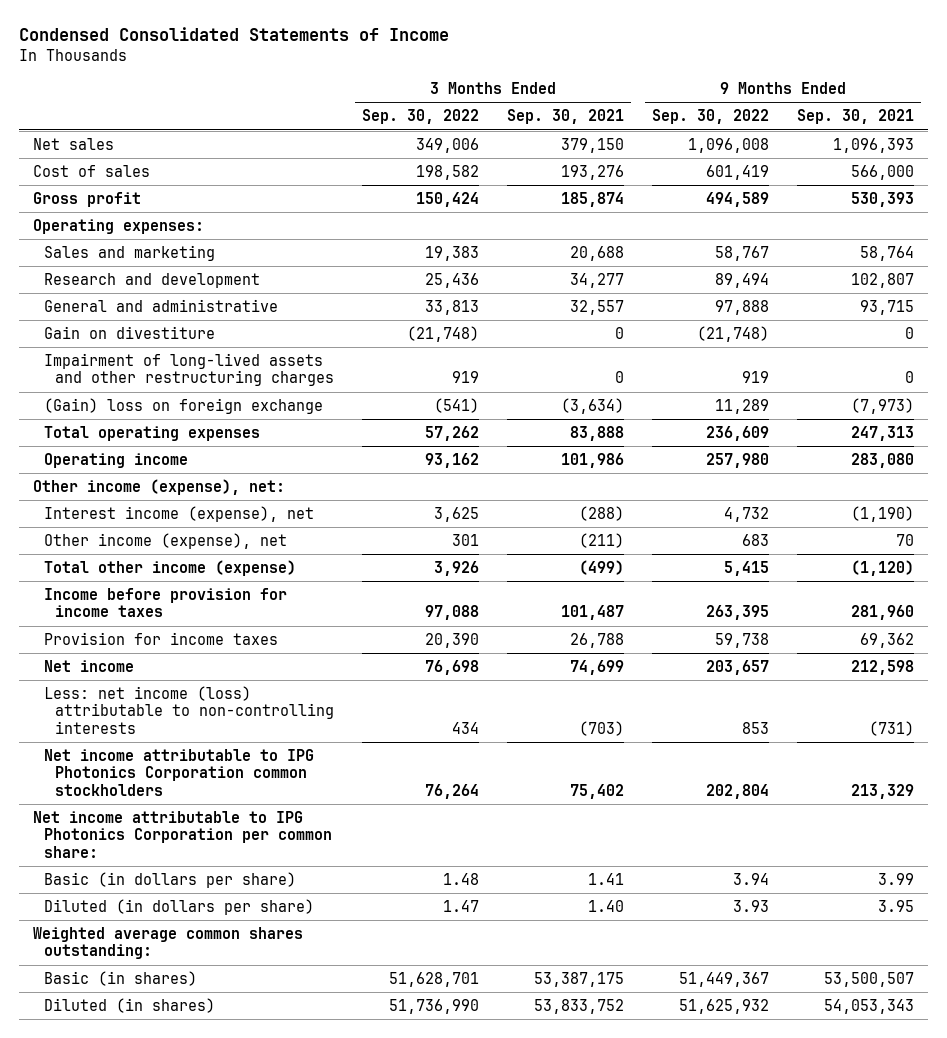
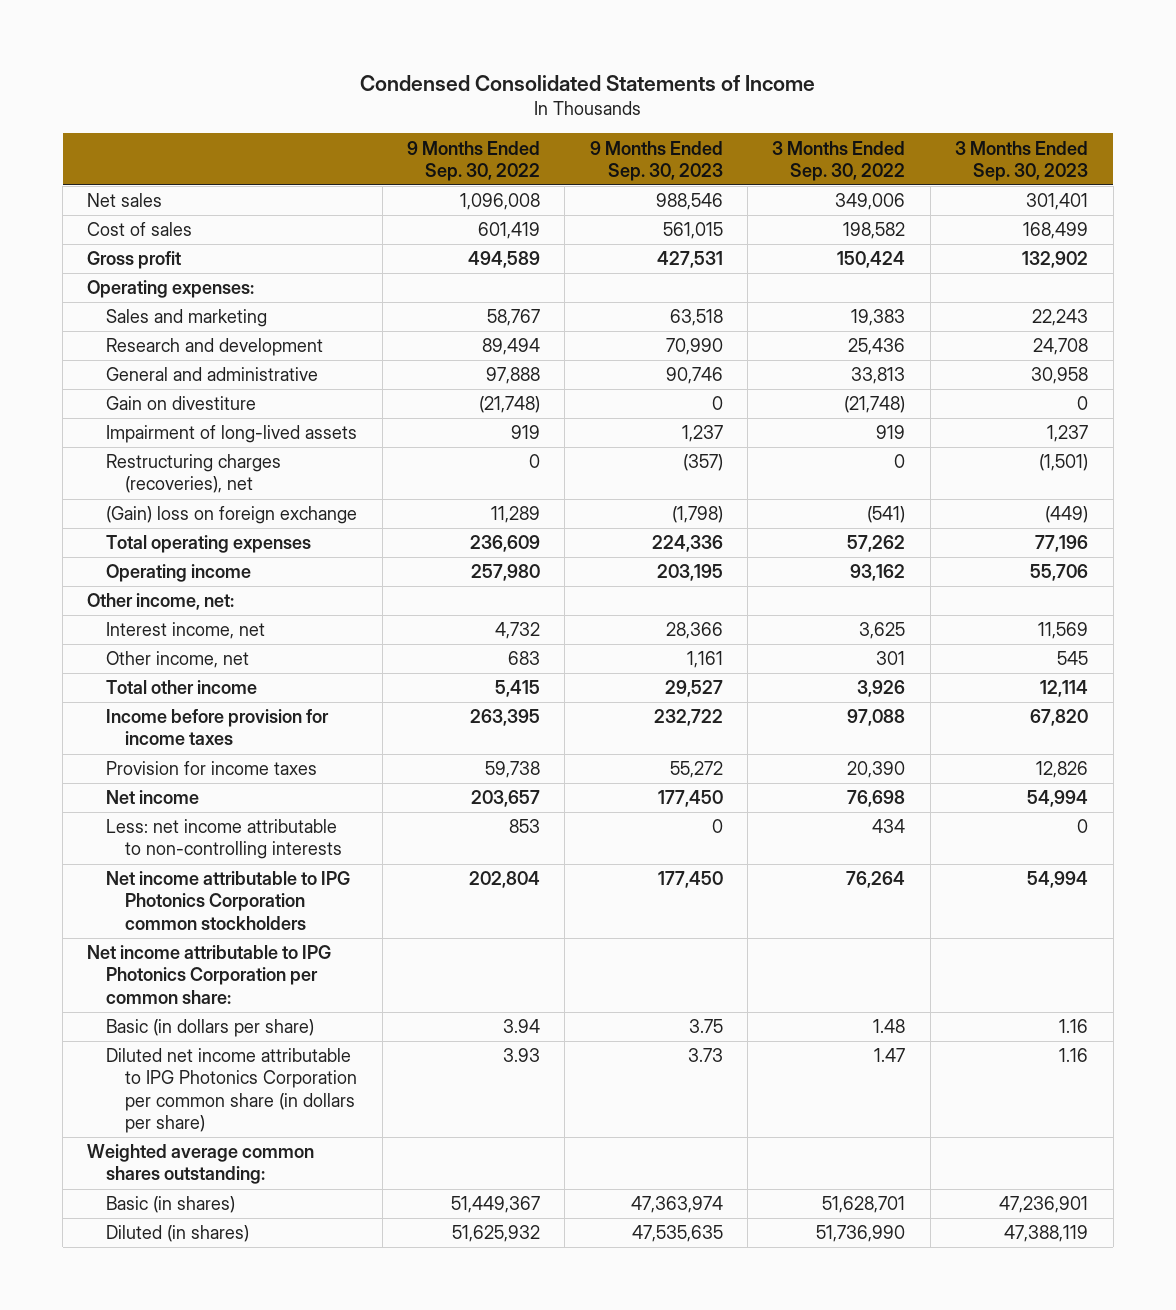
- | 3 Months Ended Sep. 30, 2022 | 3 Months Ended Sep. 30, 2021 | 9 Months Ended Sep. 30, 2022 | 9 Months Ended Sep. 30, 2021
+ | 9 Months Ended Sep. 30, 2022 | 9 Months Ended Sep. 30, 2023 | 3 Months Ended Sep. 30, 2022 | 3 Months Ended Sep. 30, 2023
- Impairment of long-lived assets and other restructuring charges | 919 | 0 | 919 | 0
+ Impairment of long-lived assets | 919 | 1,237 | 919 | 1,237
+ Restructuring charges (recoveries), net | 0 | (357) | 0 | (1,501)
- Other income (expense), net:
- Interest income (expense), net | 3,625 | (288) | 4,732 | (1,190)
- Other income (expense), net | 301 | (211) | 683 | 70
- Total other income (expense) | 3,926 | (499) | 5,415 | (1,120)
+ Other income, net:
+ Interest income, net | 4,732 | 28,366 | 3,625 | 11,569
+ Other income, net | 683 | 1,161 | 301 | 545
+ Total other income | 5,415 | 29,527 | 3,926 | 12,114
- Less: net income (loss) attributable to non-controlling interests | 434 | (703) | 853 | (731)
+ Less: net income attributable to non-controlling interests | 853 | 0 | 434 | 0
- Diluted (in dollars per share) | 1.47 | 1.40 | 3.93 | 3.95
+ Diluted net income attributable to IPG Photonics Corporation per common share (in dollars per share) | 3.93 | 3.73 | 1.47 | 1.16

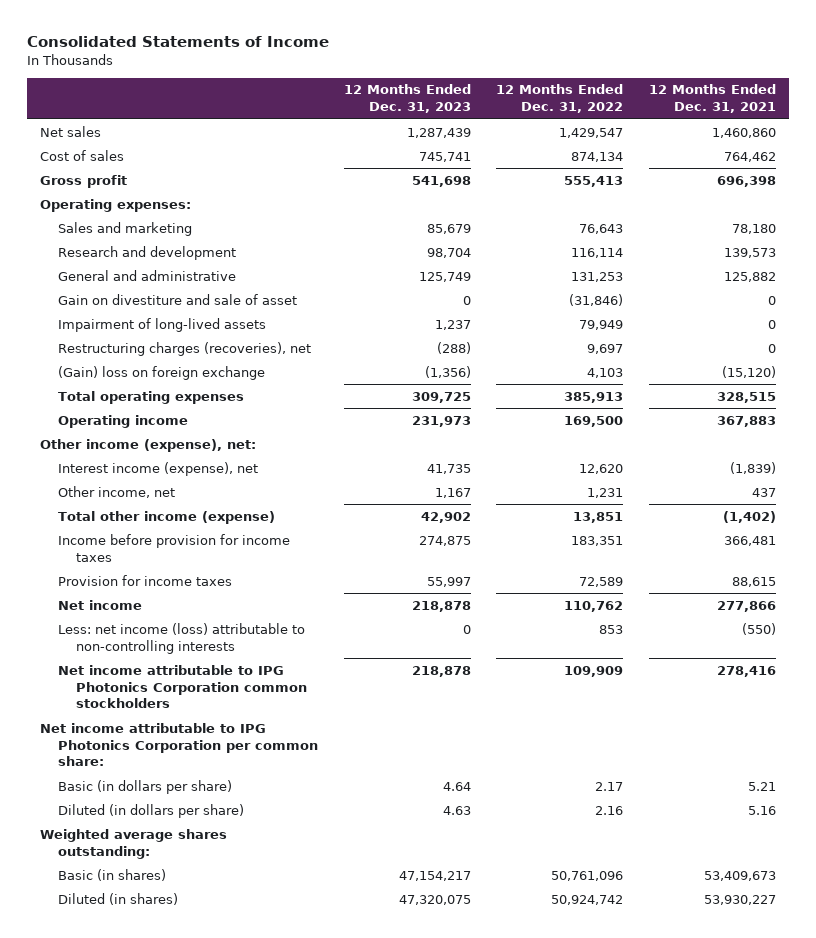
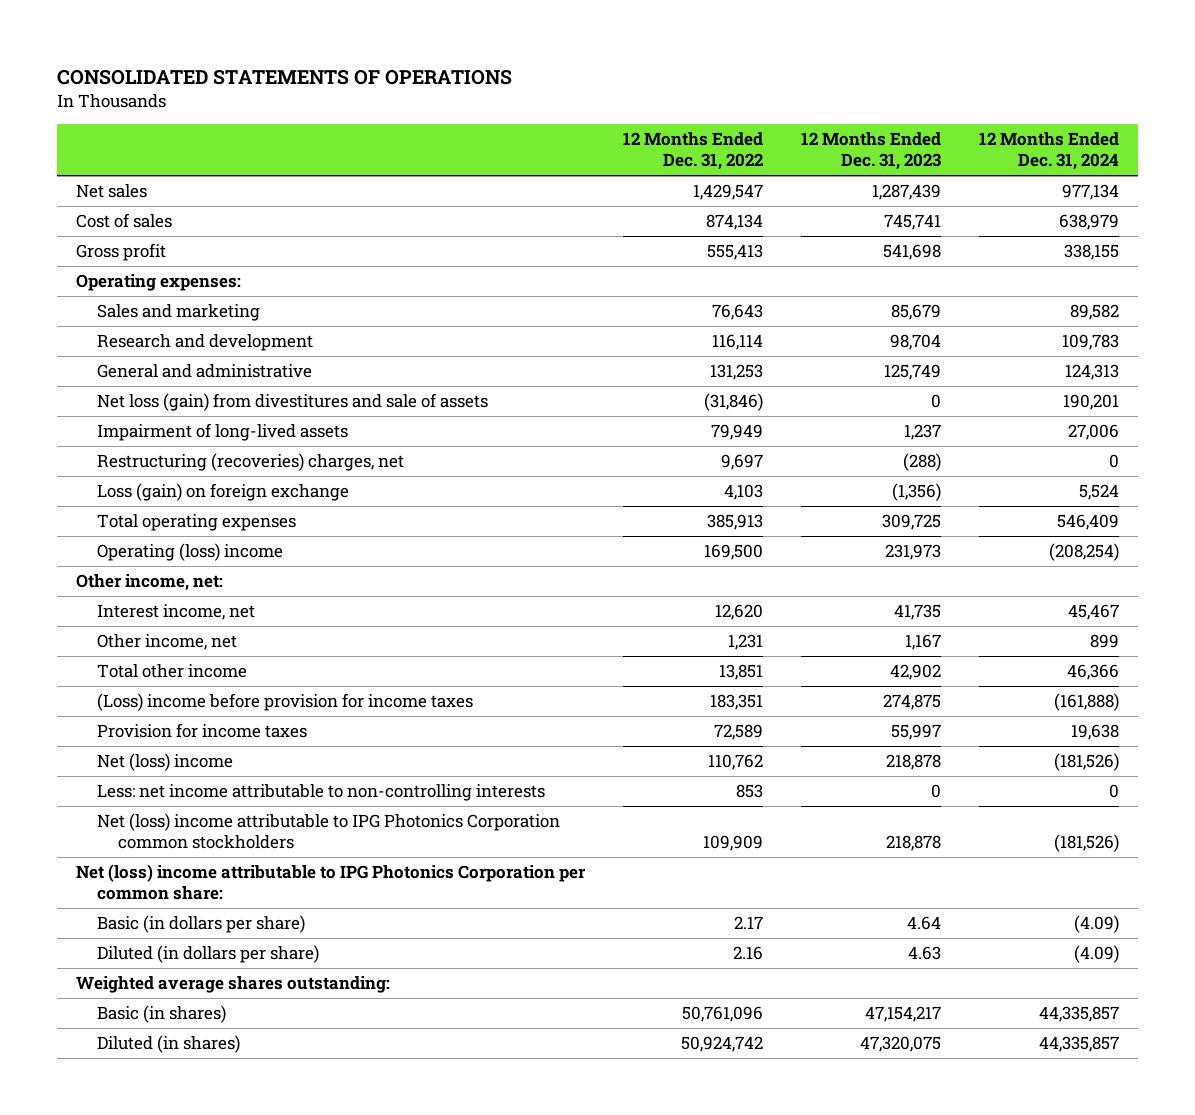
- Consolidated Statements of Income
+ CONSOLIDATED STATEMENTS OF OPERATIONS
- | 12 Months Ended Dec. 31, 2023 | 12 Months Ended Dec. 31, 2022 | 12 Months Ended Dec. 31, 2021
+ | 12 Months Ended Dec. 31, 2022 | 12 Months Ended Dec. 31, 2023 | 12 Months Ended Dec. 31, 2024
- Gain on divestiture and sale of asset | 0 | (31,846) | 0
+ Net loss (gain) from divestitures and sale of assets | (31,846) | 0 | 190,201
- Restructuring charges (recoveries), net | (288) | 9,697 | 0
- (Gain) loss on foreign exchange | (1,356) | 4,103 | (15,120)
+ Restructuring (recoveries) charges, net | 9,697 | (288) | 0
+ Loss (gain) on foreign exchange | 4,103 | (1,356) | 5,524
- Operating income | 231,973 | 169,500 | 367,883
- Other income (expense), net:
- Interest income (expense), net | 41,735 | 12,620 | (1,839)
+ Operating (loss) income | 169,500 | 231,973 | (208,254)
+ Other income, net:
+ Interest income, net | 12,620 | 41,735 | 45,467
- Total other income (expense) | 42,902 | 13,851 | (1,402)
- Income before provision for income taxes | 274,875 | 183,351 | 366,481
+ Total other income | 13,851 | 42,902 | 46,366
+ (Loss) income before provision for income taxes | 183,351 | 274,875 | (161,888)
- Net income | 218,878 | 110,762 | 277,866
- Less: net income (loss) attributable to non-controlling interests | 0 | 853 | (550)
- Net income attributable to IPG Photonics Corporation common stockholders | 218,878 | 109,909 | 278,416
- Net income attributable to IPG Photonics Corporation per common share:
+ Net (loss) income | 110,762 | 218,878 | (181,526)
+ Less: net income attributable to non-controlling interests | 853 | 0 | 0
+ Net (loss) income attributable to IPG Photonics Corporation common stockholders | 109,909 | 218,878 | (181,526)
+ Net (loss) income attributable to IPG Photonics Corporation per common share:

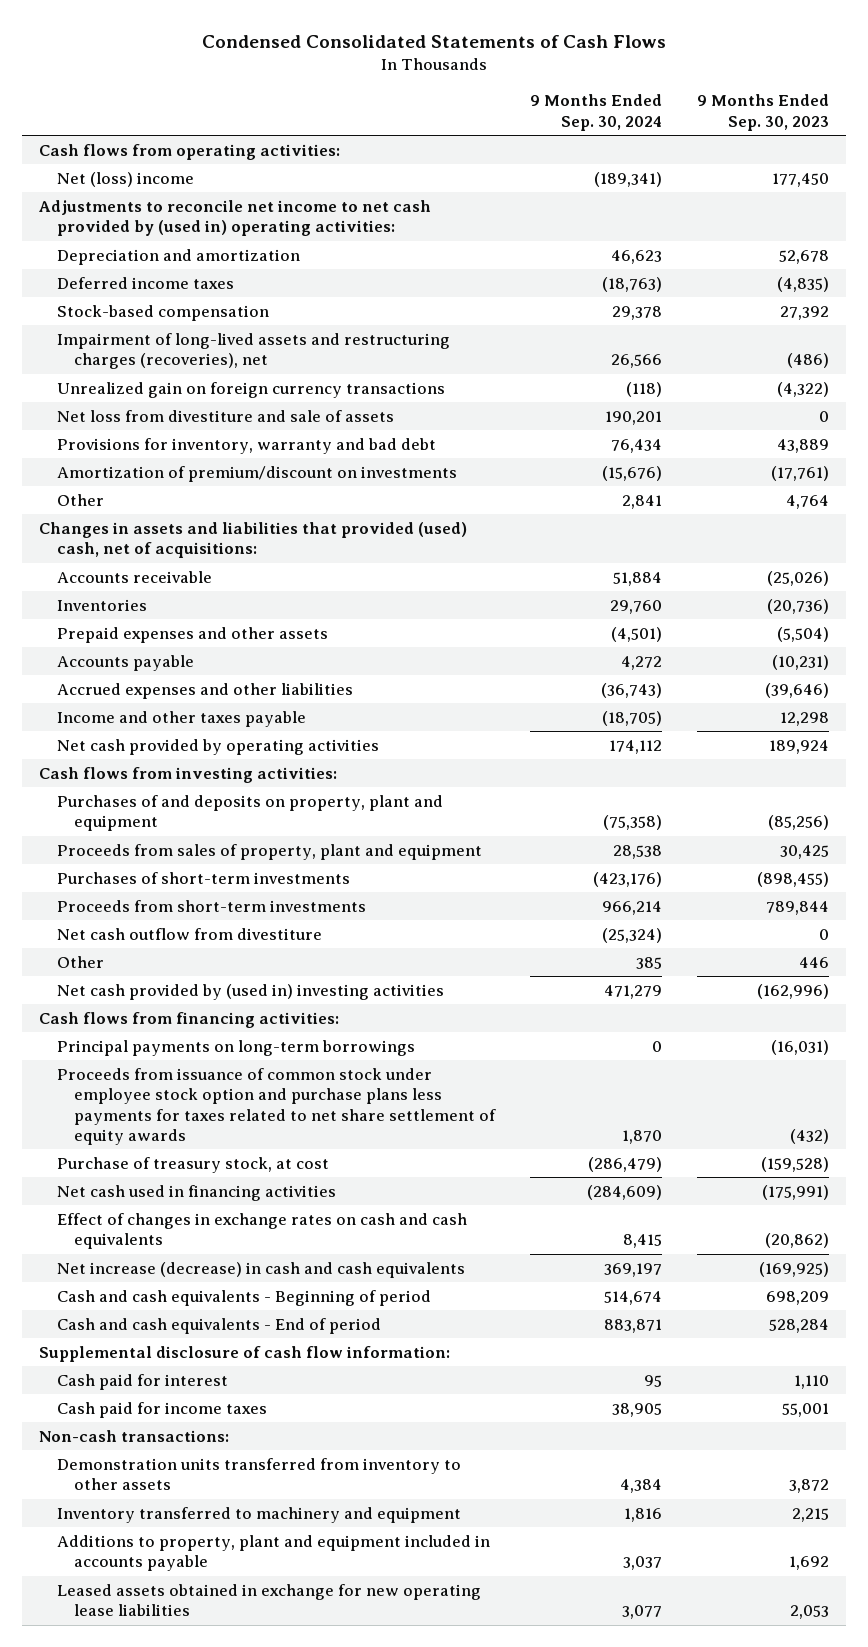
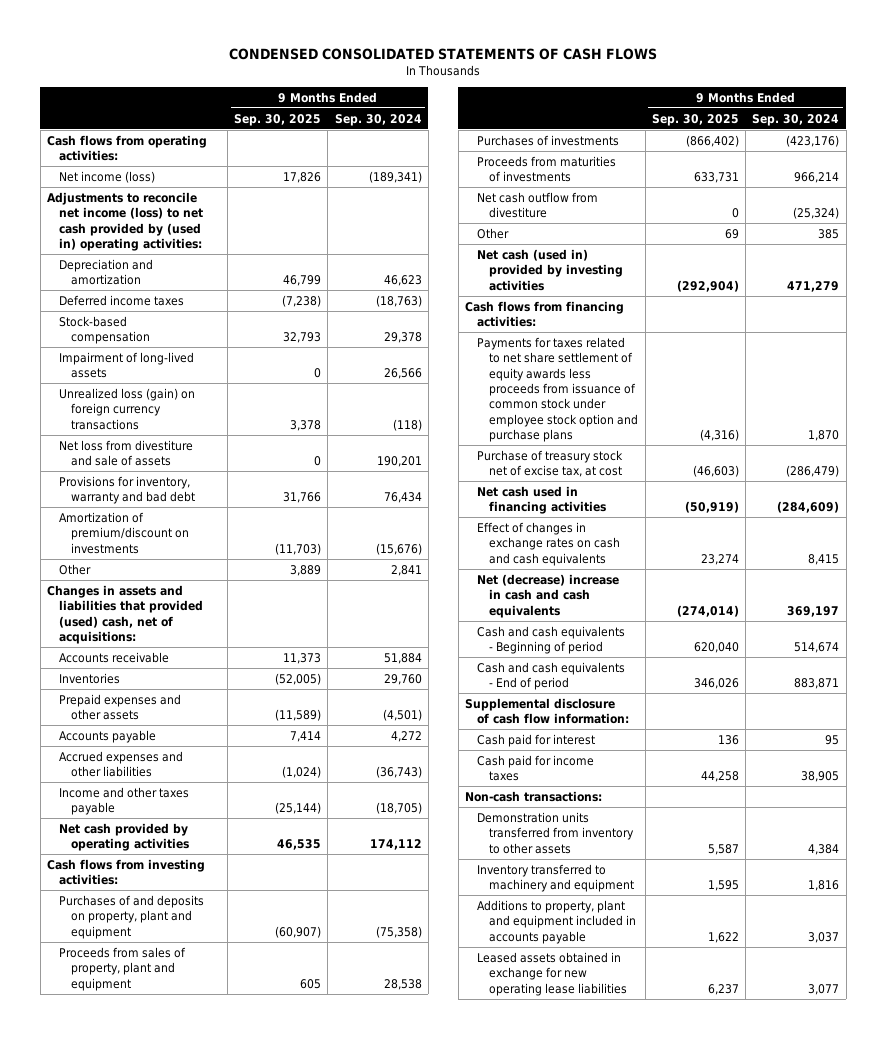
- Condensed Consolidated Statements of Cash Flows
+ CONDENSED CONSOLIDATED STATEMENTS OF CASH FLOWS
- | 9 Months Ended Sep. 30, 2024 | 9 Months Ended Sep. 30, 2023
+ | 9 Months Ended Sep. 30, 2025 | 9 Months Ended Sep. 30, 2024
- Net (loss) income | (189,341) | 177,450
- Adjustments to reconcile net income to net cash provided by (used in) operating activities:
+ Net income (loss) | 17,826 | (189,341)
+ Adjustments to reconcile net income (loss) to net cash provided by (used in) operating activities:
- Impairment of long-lived assets and restructuring charges (recoveries), net | 26,566 | (486)
- Unrealized gain on foreign currency transactions | (118) | (4,322)
+ Impairment of long-lived assets | 0 | 26,566
+ Unrealized loss (gain) on foreign currency transactions | 3,378 | (118)
- Purchases of short-term investments | (423,176) | (898,455)
- Proceeds from short-term investments | 966,214 | 789,844
+ Purchases of investments | (866,402) | (423,176)
+ Proceeds from maturities of investments | 633,731 | 966,214
- Net cash provided by (used in) investing activities | 471,279 | (162,996)
+ Net cash (used in) provided by investing activities | (292,904) | 471,279
- Principal payments on long-term borrowings | 0 | (16,031)
- Proceeds from issuance of common stock under employee stock option and purchase plans less payments for taxes related to net share settlement of equity awards | 1,870 | (432)
- Purchase of treasury stock, at cost | (286,479) | (159,528)
+ Payments for taxes related to net share settlement of equity awards less proceeds from issuance of common stock under employee stock option and purchase plans | (4,316) | 1,870
+ Purchase of treasury stock net of excise tax, at cost | (46,603) | (286,479)
- Net increase (decrease) in cash and cash equivalents | 369,197 | (169,925)
+ Net (decrease) increase in cash and cash equivalents | (274,014) | 369,197

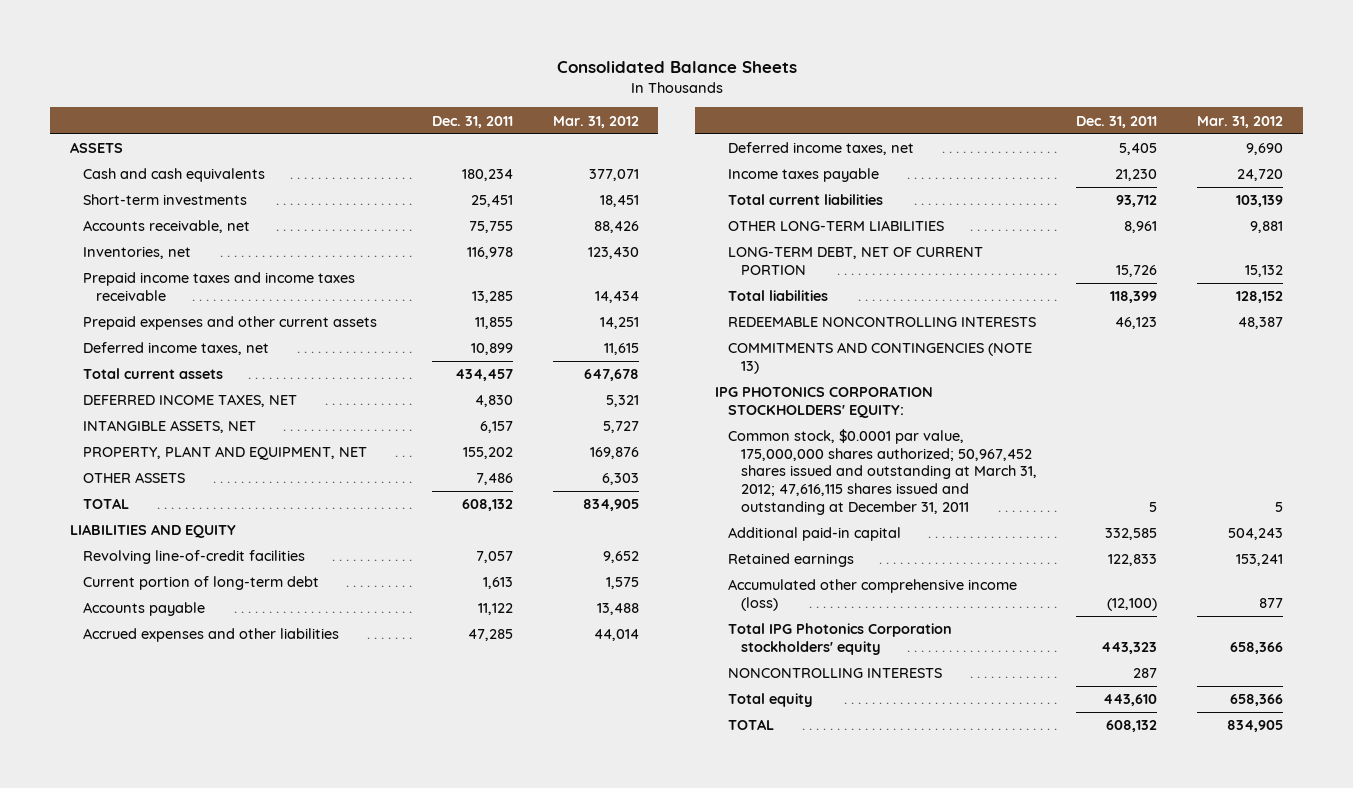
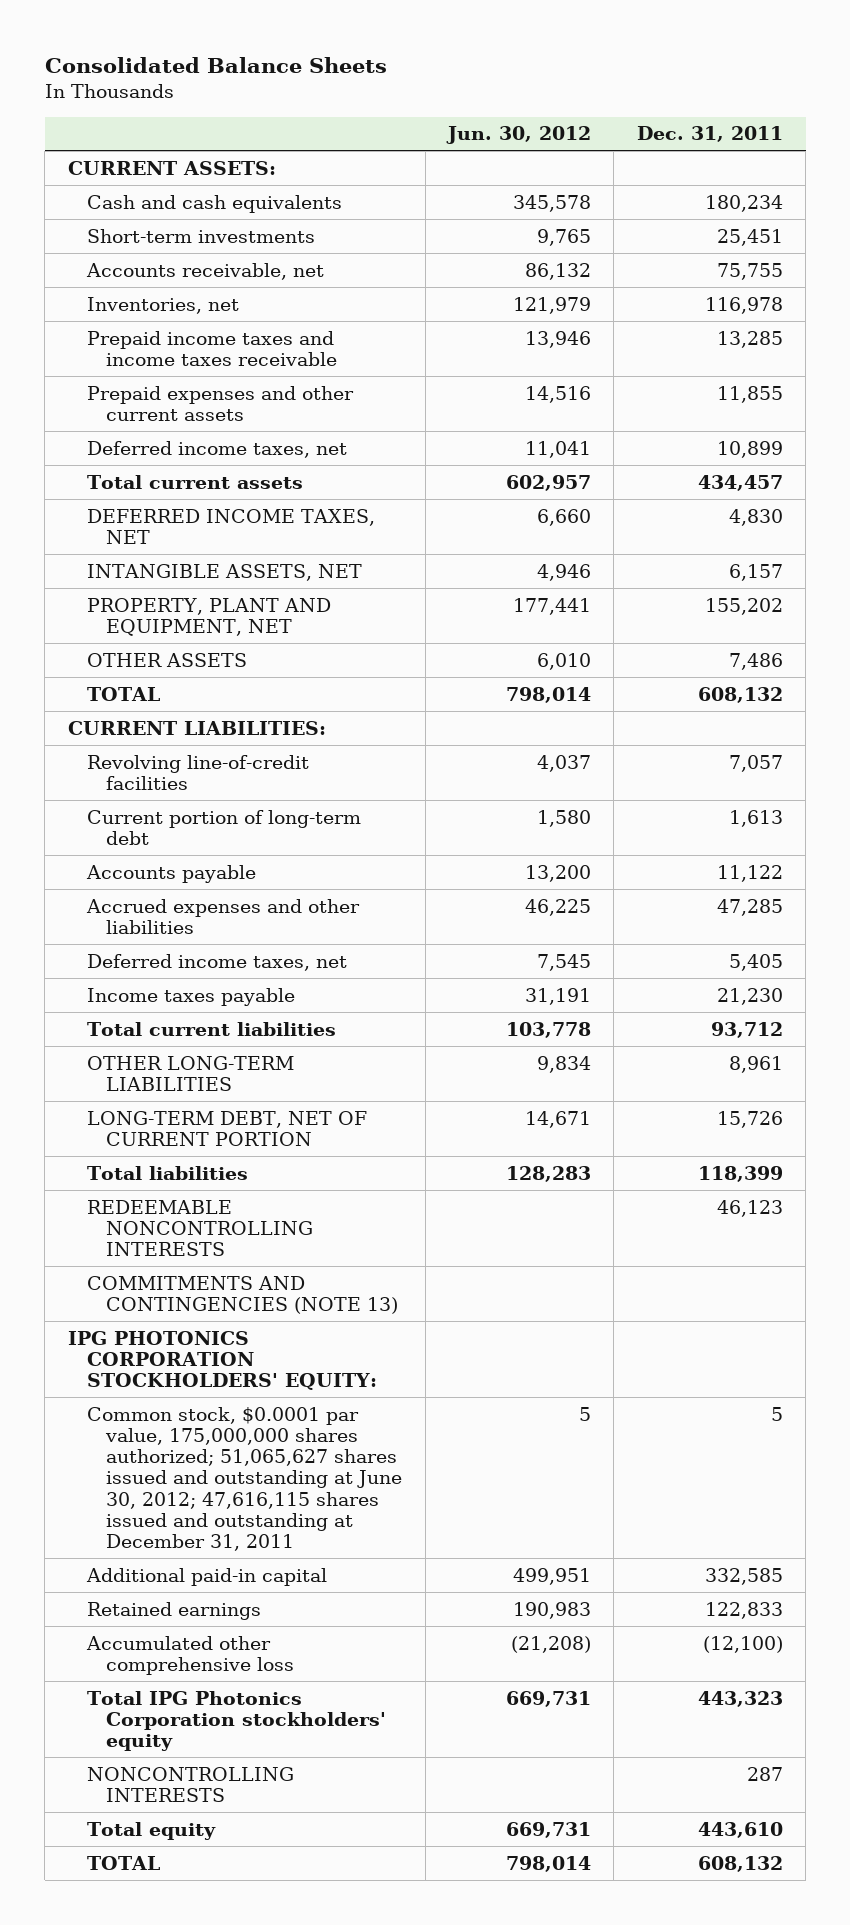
- | Dec. 31, 2011 | Mar. 31, 2012
+ | Jun. 30, 2012 | Dec. 31, 2011
- ASSETS
+ CURRENT ASSETS:
- LIABILITIES AND EQUITY
+ CURRENT LIABILITIES:
- Common stock, $0.0001 par value, 175,000,000 shares authorized; 50,967,452 shares issued and outstanding at March 31, 2012; 47,616,115 shares issued and outstanding at December 31, 2011 | 5 | 5
+ Common stock, $0.0001 par value, 175,000,000 shares authorized; 51,065,627 shares issued and outstanding at June 30, 2012; 47,616,115 shares issued and outstanding at December 31, 2011 | 5 | 5
- Accumulated other comprehensive income (loss) | (12,100) | 877
+ Accumulated other comprehensive loss | (21,208) | (12,100)

